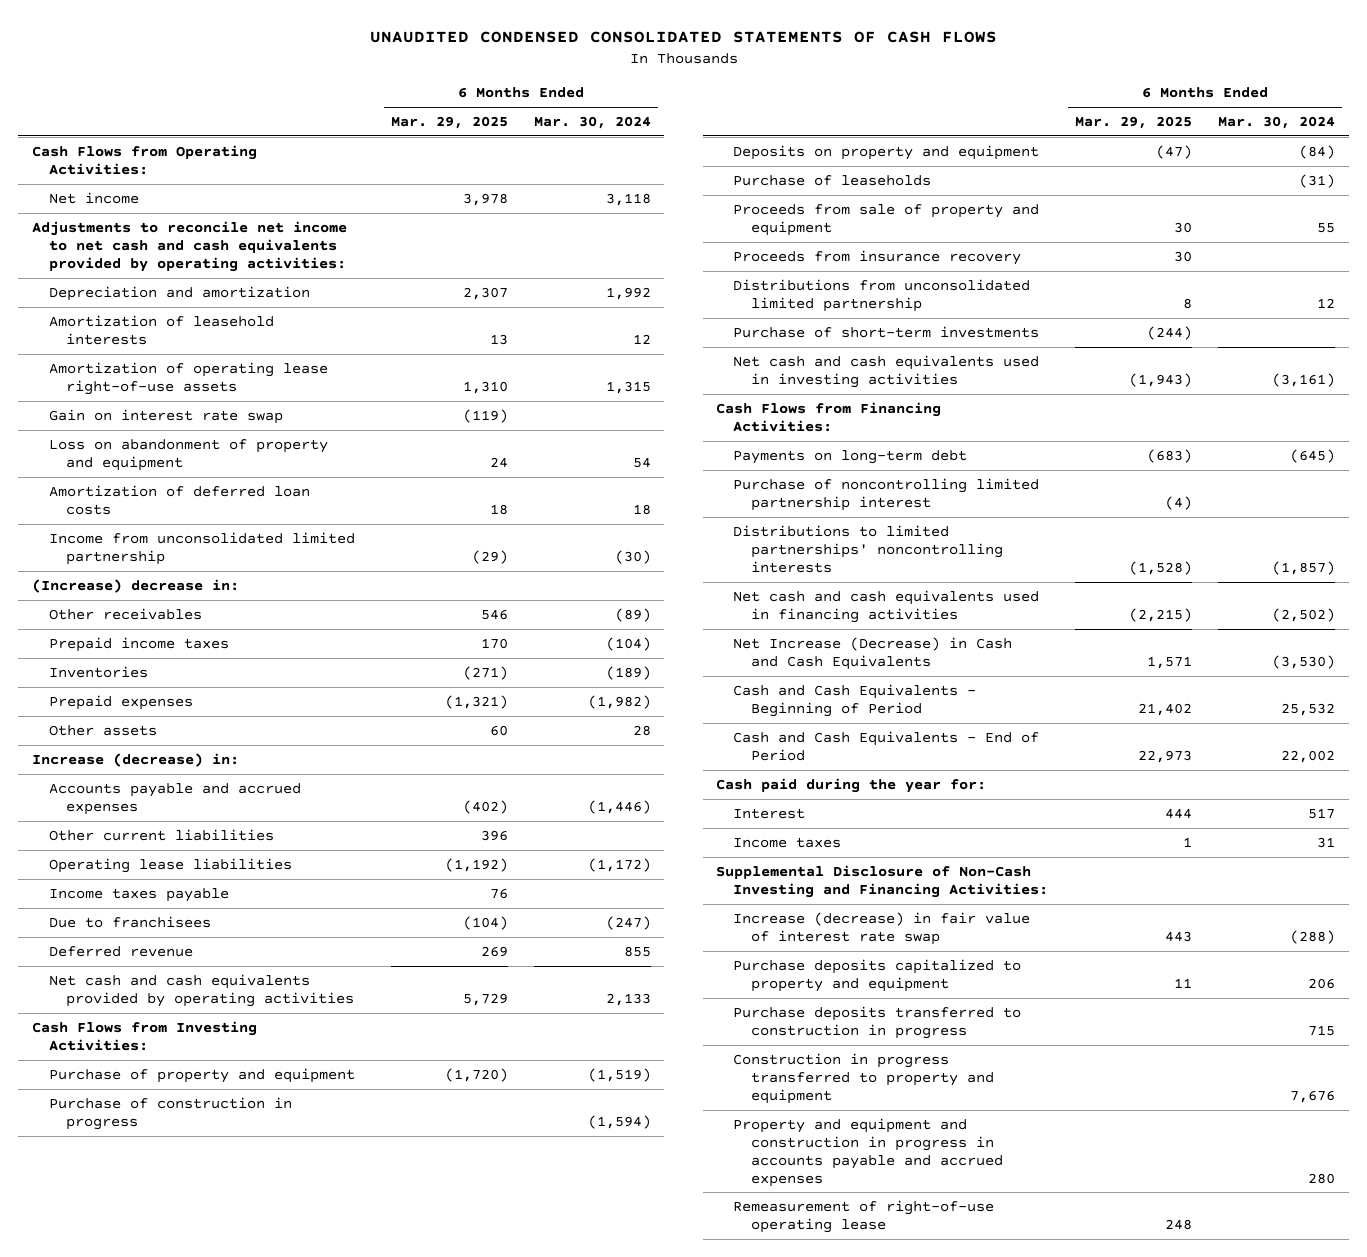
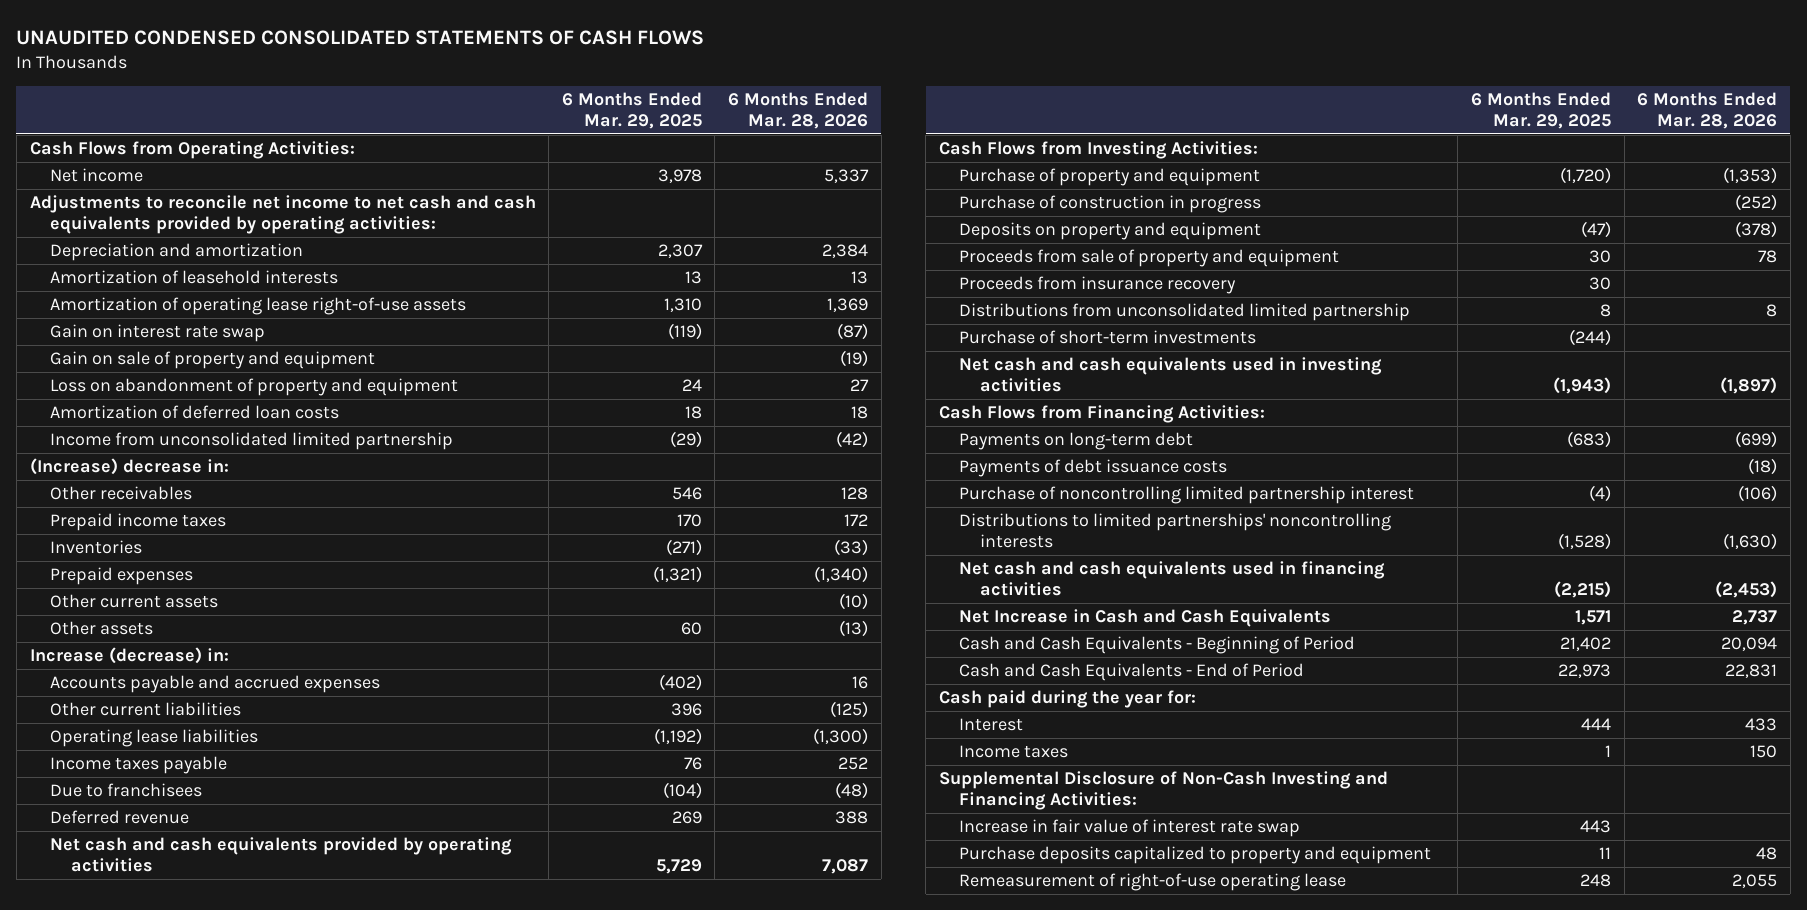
- | 6 Months Ended Mar. 29, 2025 | 6 Months Ended Mar. 30, 2024
+ | 6 Months Ended Mar. 29, 2025 | 6 Months Ended Mar. 28, 2026
+ Gain on sale of property and equipment | | (19)
+ Other current assets | | (10)
- Purchase of leaseholds | | (31)
+ Payments of debt issuance costs | | (18)
- Net Increase (Decrease) in Cash and Cash Equivalents | 1,571 | (3,530)
+ Net Increase in Cash and Cash Equivalents | 1,571 | 2,737
- Increase (decrease) in fair value of interest rate swap | 443 | (288)
+ Increase in fair value of interest rate swap | 443 |
- Purchase deposits transferred to construction in progress | | 715
- Construction in progress transferred to property and equipment | | 7,676
- Property and equipment and construction in progress in accounts payable and accrued expenses | | 280

